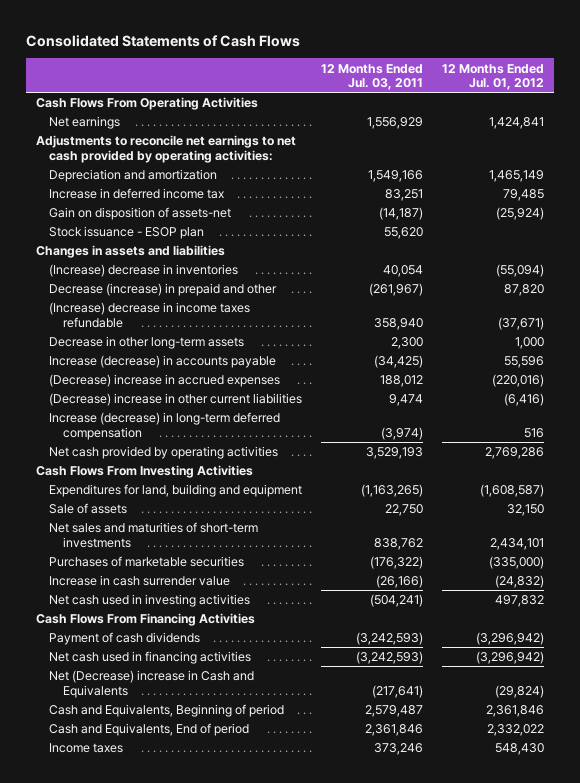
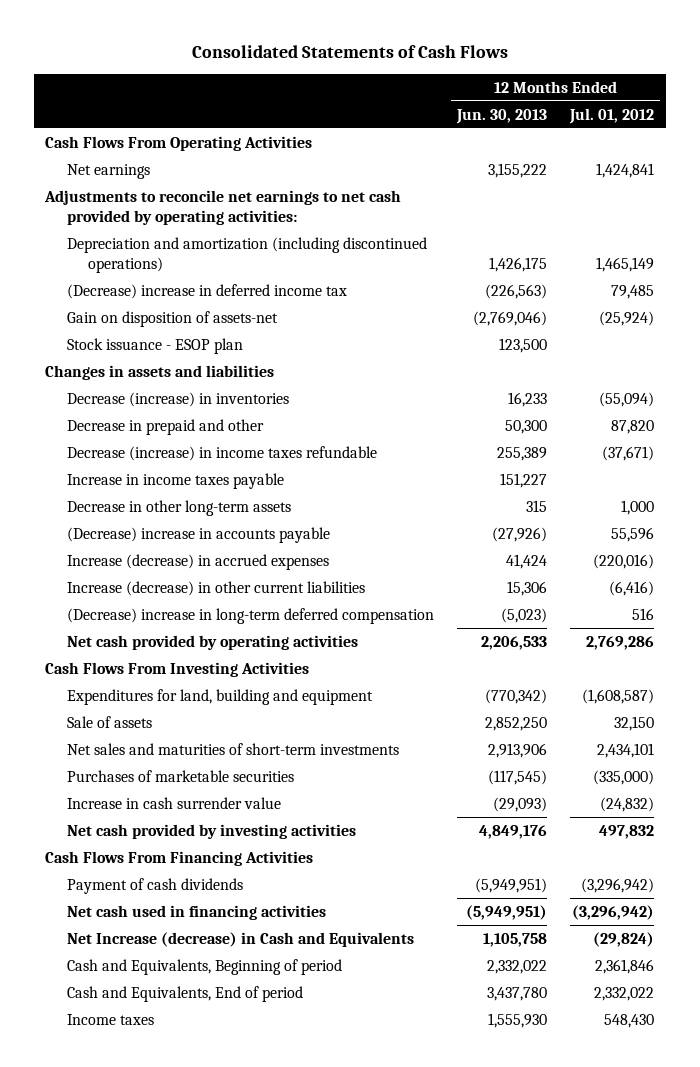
- | 12 Months Ended Jul. 03, 2011 | 12 Months Ended Jul. 01, 2012
+ | 12 Months Ended Jun. 30, 2013 | 12 Months Ended Jul. 01, 2012
- Depreciation and amortization | 1,549,166 | 1,465,149
- Increase in deferred income tax | 83,251 | 79,485
+ Depreciation and amortization (including discontinued operations) | 1,426,175 | 1,465,149
+ (Decrease) increase in deferred income tax | (226,563) | 79,485
- (Increase) decrease in inventories | 40,054 | (55,094)
- Decrease (increase) in prepaid and other | (261,967) | 87,820
- (Increase) decrease in income taxes refundable | 358,940 | (37,671)
+ Decrease (increase) in inventories | 16,233 | (55,094)
+ Decrease in prepaid and other | 50,300 | 87,820
+ Decrease (increase) in income taxes refundable | 255,389 | (37,671)
+ Increase in income taxes payable | 151,227 |
- Increase (decrease) in accounts payable | (34,425) | 55,596
- (Decrease) increase in accrued expenses | 188,012 | (220,016)
- (Decrease) increase in other current liabilities | 9,474 | (6,416)
- Increase (decrease) in long-term deferred compensation | (3,974) | 516
+ (Decrease) increase in accounts payable | (27,926) | 55,596
+ Increase (decrease) in accrued expenses | 41,424 | (220,016)
+ Increase (decrease) in other current liabilities | 15,306 | (6,416)
+ (Decrease) increase in long-term deferred compensation | (5,023) | 516
- Net cash used in investing activities | (504,241) | 497,832
+ Net cash provided by investing activities | 4,849,176 | 497,832
- Net (Decrease) increase in Cash and Equivalents | (217,641) | (29,824)
+ Net Increase (decrease) in Cash and Equivalents | 1,105,758 | (29,824)

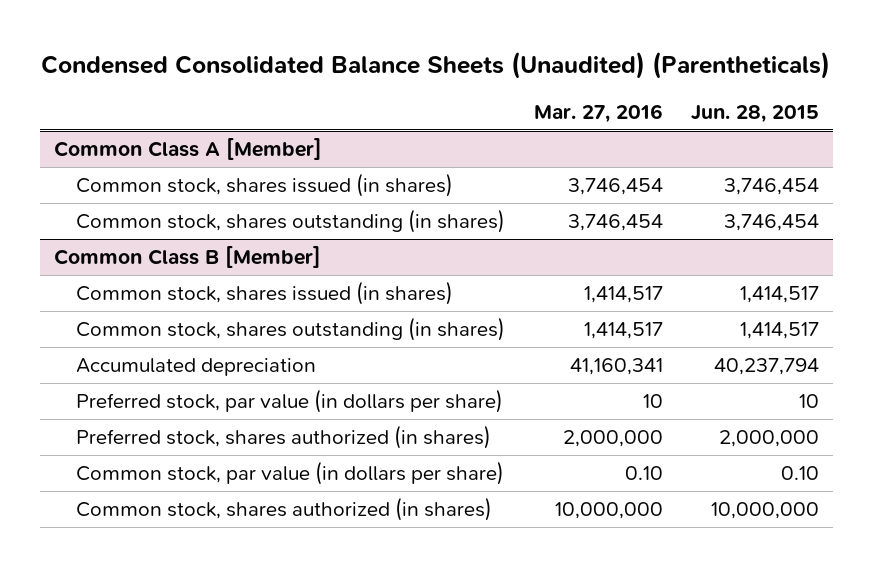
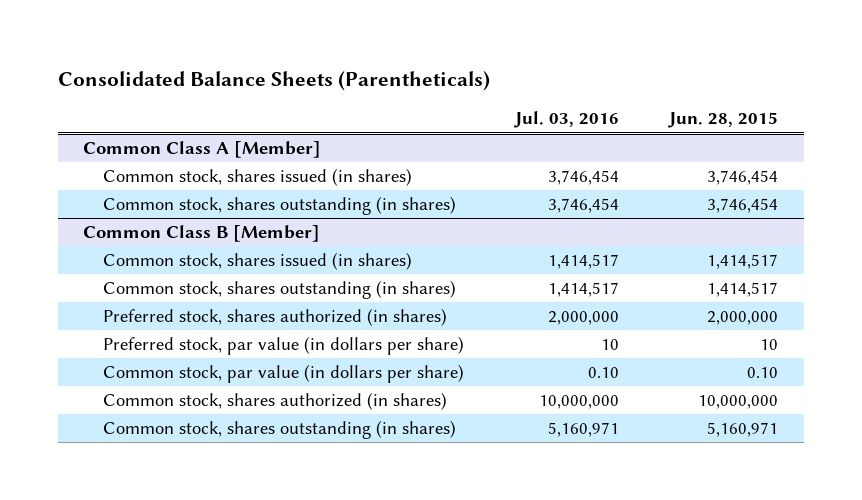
- Condensed Consolidated Balance Sheets (Unaudited) (Parentheticals)
+ Consolidated Balance Sheets (Parentheticals)
- | Mar. 27, 2016 | Jun. 28, 2015
+ | Jul. 03, 2016 | Jun. 28, 2015
@ Common Class B [Member]
- Accumulated depreciation | 41,160,341 | 40,237,794
moved down: Preferred stock, par value (in dollars per share) | 10 | 10
+ Common stock, shares outstanding (in shares) | 5,160,971 | 5,160,971

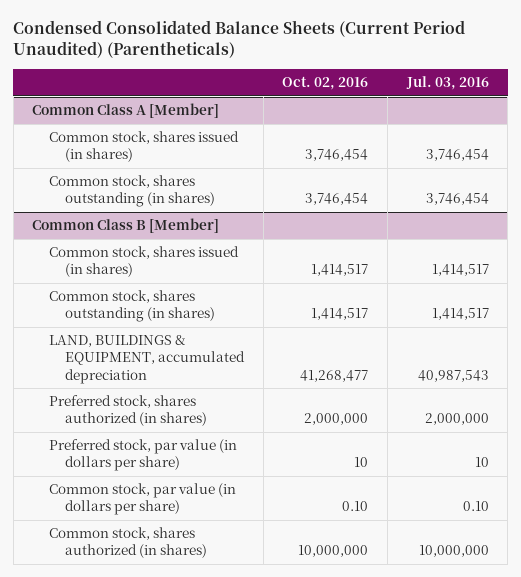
- Consolidated Balance Sheets (Parentheticals)
+ Condensed Consolidated Balance Sheets (Current Period Unaudited) (Parentheticals)
- | Jul. 03, 2016 | Jun. 28, 2015
+ | Oct. 02, 2016 | Jul. 03, 2016
@ Common Class B [Member]
+ LAND, BUILDINGS & EQUIPMENT, accumulated depreciation | 41,268,477 | 40,987,543
- Common stock, shares outstanding (in shares) | 5,160,971 | 5,160,971

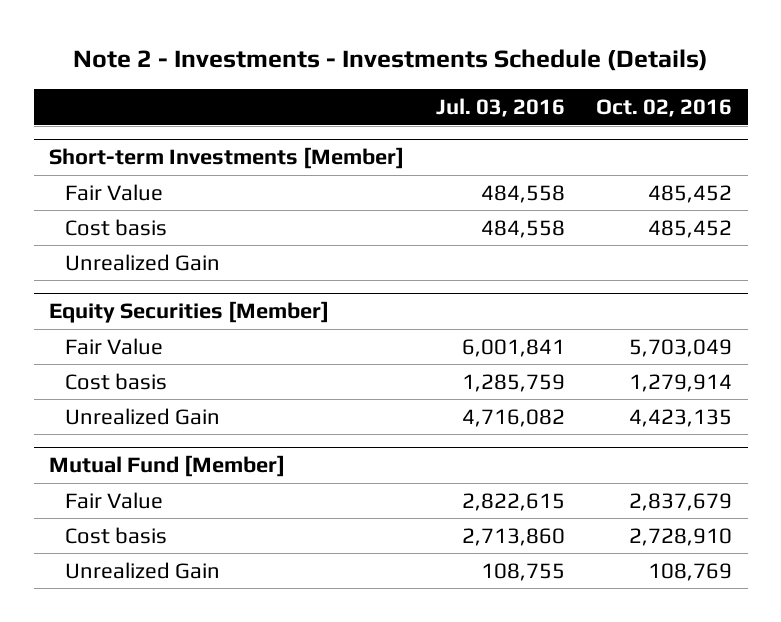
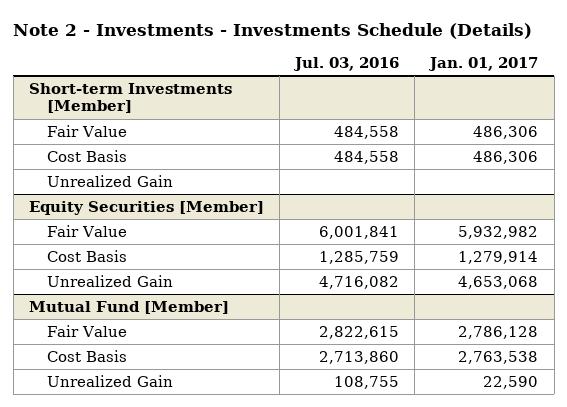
- | Jul. 03, 2016 | Oct. 02, 2016
+ | Jul. 03, 2016 | Jan. 01, 2017
@ Short-term Investments [Member]
- Cost basis | 484,558 | 485,452
+ Cost Basis | 484,558 | 486,306
@ Equity Securities [Member]
- Cost basis | 1,285,759 | 1,279,914
+ Cost Basis | 1,285,759 | 1,279,914
@ Mutual Fund [Member]
- Cost basis | 2,713,860 | 2,728,910
+ Cost Basis | 2,713,860 | 2,763,538

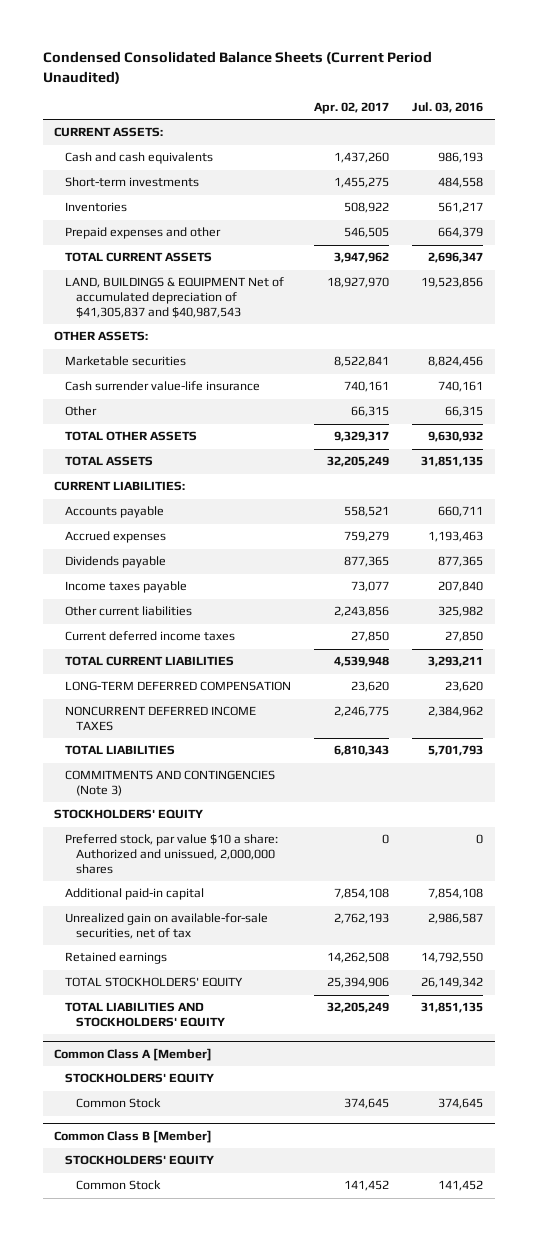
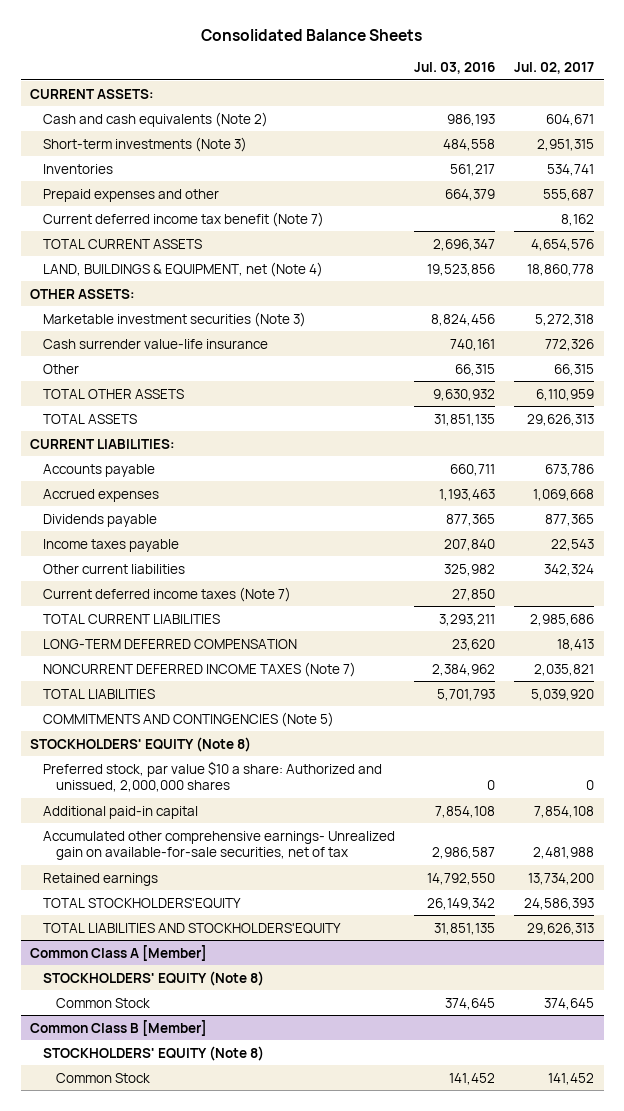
- Condensed Consolidated Balance Sheets (Current Period Unaudited)
+ Consolidated Balance Sheets
- | Apr. 02, 2017 | Jul. 03, 2016
+ | Jul. 03, 2016 | Jul. 02, 2017
- Cash and cash equivalents | 1,437,260 | 986,193
- Short-term investments | 1,455,275 | 484,558
+ Cash and cash equivalents (Note 2) | 986,193 | 604,671
+ Short-term investments (Note 3) | 484,558 | 2,951,315
+ Current deferred income tax benefit (Note 7) | | 8,162
- LAND, BUILDINGS & EQUIPMENT Net of accumulated depreciation of $41,305,837 and $40,987,543 | 18,927,970 | 19,523,856
+ LAND, BUILDINGS & EQUIPMENT, net (Note 4) | 19,523,856 | 18,860,778
- Marketable securities | 8,522,841 | 8,824,456
+ Marketable investment securities (Note 3) | 8,824,456 | 5,272,318
- Current deferred income taxes | 27,850 | 27,850
+ Current deferred income taxes (Note 7) | 27,850 |
- NONCURRENT DEFERRED INCOME TAXES | 2,246,775 | 2,384,962
+ NONCURRENT DEFERRED INCOME TAXES (Note 7) | 2,384,962 | 2,035,821
- COMMITMENTS AND CONTINGENCIES (Note 3)
- STOCKHOLDERS' EQUITY
+ COMMITMENTS AND CONTINGENCIES (Note 5)
+ STOCKHOLDERS' EQUITY (Note 8)
- Unrealized gain on available-for-sale securities, net of tax | 2,762,193 | 2,986,587
+ Accumulated other comprehensive earnings- Unrealized gain on available-for-sale securities, net of tax | 2,986,587 | 2,481,988
- TOTAL STOCKHOLDERS' EQUITY | 25,394,906 | 26,149,342
- TOTAL LIABILITIES AND STOCKHOLDERS' EQUITY | 32,205,249 | 31,851,135
+ TOTAL STOCKHOLDERS'EQUITY | 26,149,342 | 24,586,393
+ TOTAL LIABILITIES AND STOCKHOLDERS'EQUITY | 31,851,135 | 29,626,313
@ Common Class A [Member]
- STOCKHOLDERS' EQUITY
+ STOCKHOLDERS' EQUITY (Note 8)
@ Common Class B [Member]
- STOCKHOLDERS' EQUITY
+ STOCKHOLDERS' EQUITY (Note 8)

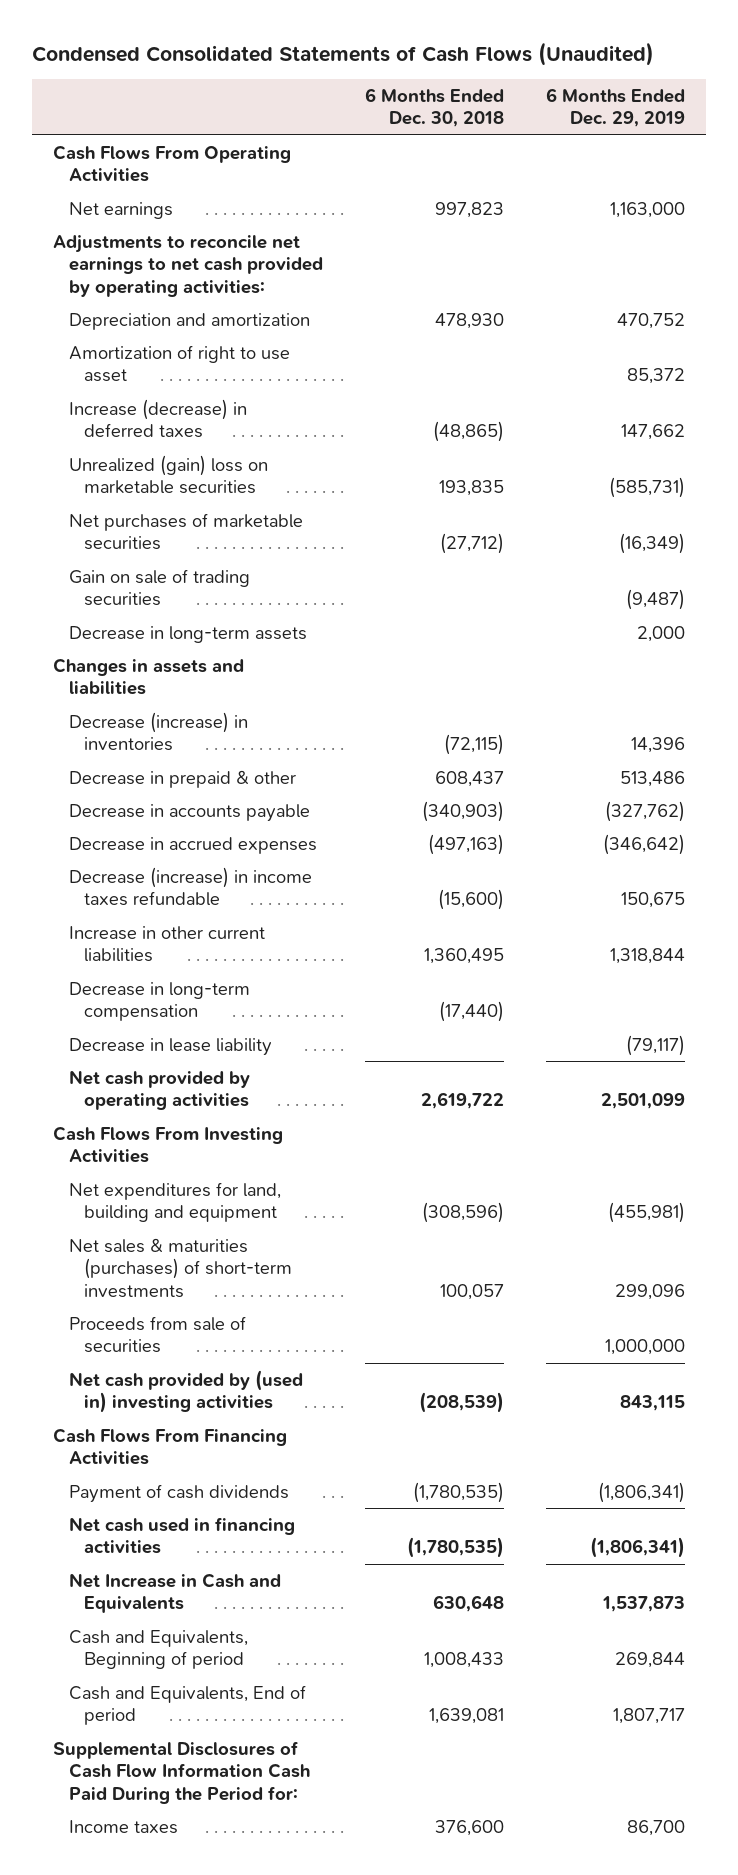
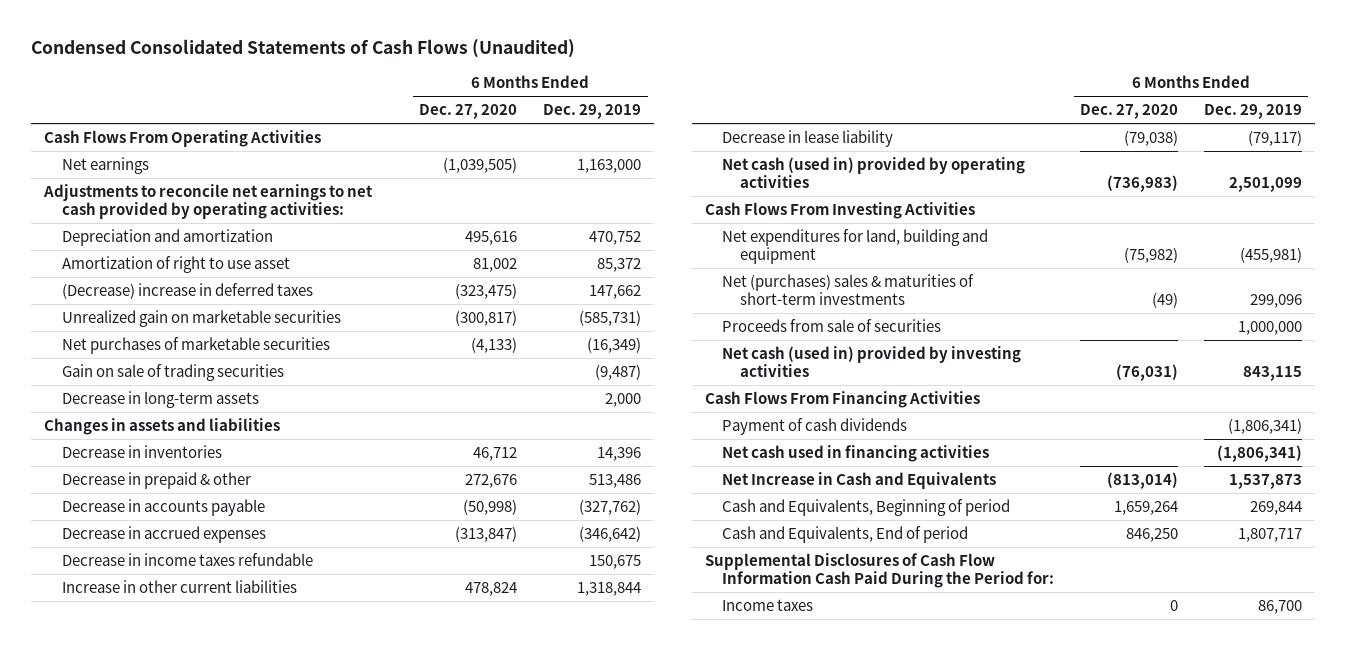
- | 6 Months Ended Dec. 30, 2018 | 6 Months Ended Dec. 29, 2019
+ | 6 Months Ended Dec. 27, 2020 | 6 Months Ended Dec. 29, 2019
- Increase (decrease) in deferred taxes | (48,865) | 147,662
- Unrealized (gain) loss on marketable securities | 193,835 | (585,731)
+ (Decrease) increase in deferred taxes | (323,475) | 147,662
+ Unrealized gain on marketable securities | (300,817) | (585,731)
- Decrease (increase) in inventories | (72,115) | 14,396
+ Decrease in inventories | 46,712 | 14,396
- Decrease (increase) in income taxes refundable | (15,600) | 150,675
+ Decrease in income taxes refundable | | 150,675
- Decrease in long-term compensation | (17,440) |
- Net cash provided by operating activities | 2,619,722 | 2,501,099
+ Net cash (used in) provided by operating activities | (736,983) | 2,501,099
- Net sales & maturities (purchases) of short-term investments | 100,057 | 299,096
+ Net (purchases) sales & maturities of short-term investments | (49) | 299,096
- Net cash provided by (used in) investing activities | (208,539) | 843,115
+ Net cash (used in) provided by investing activities | (76,031) | 843,115

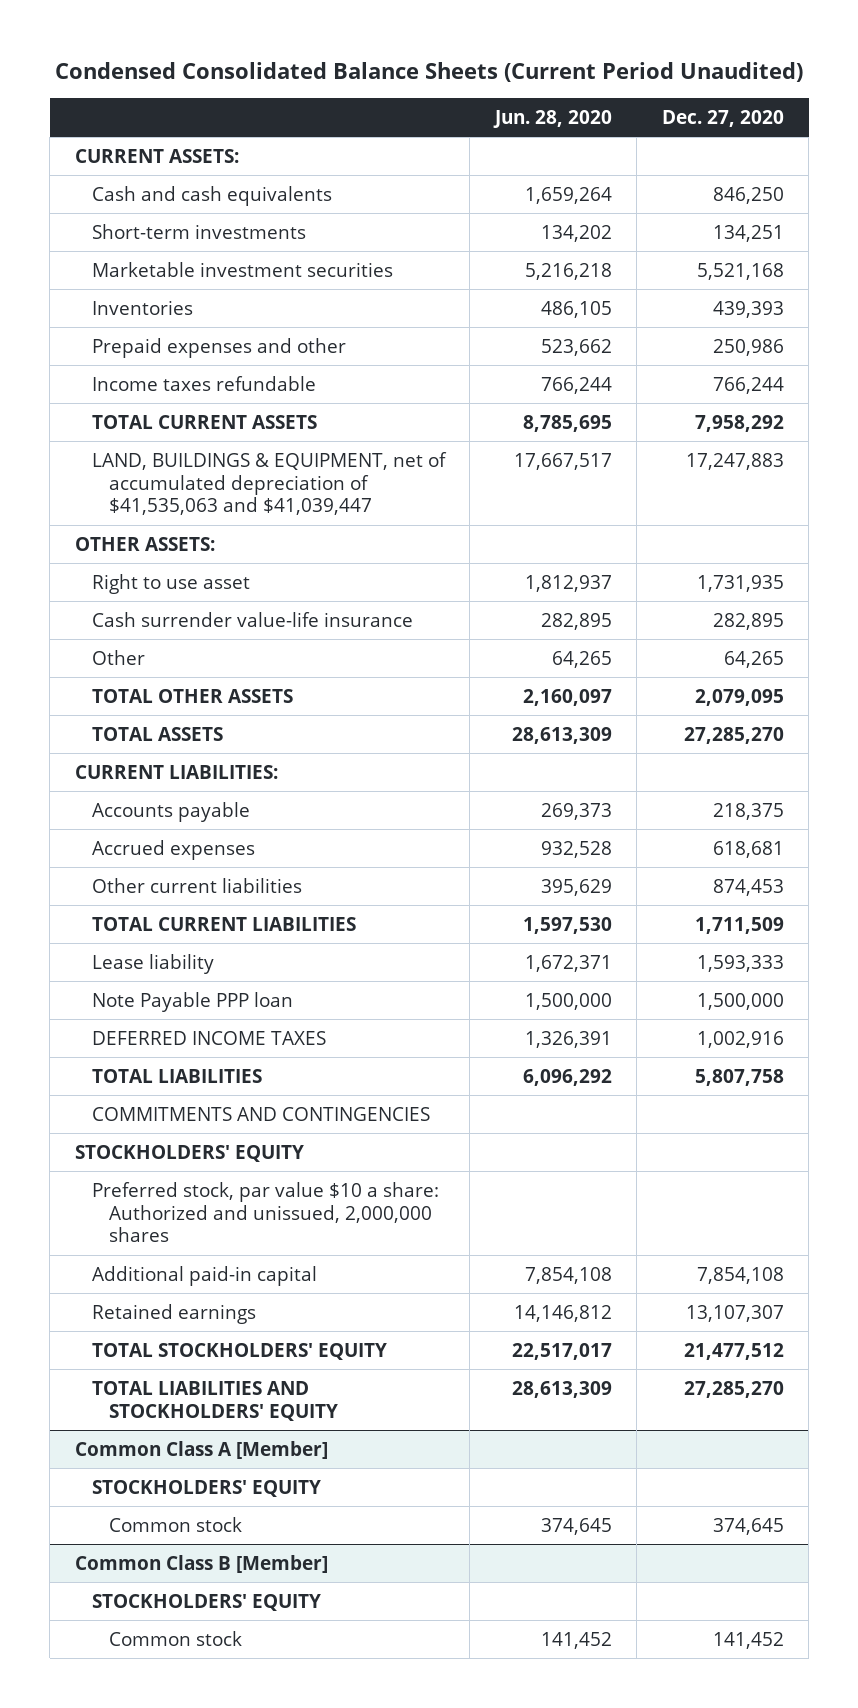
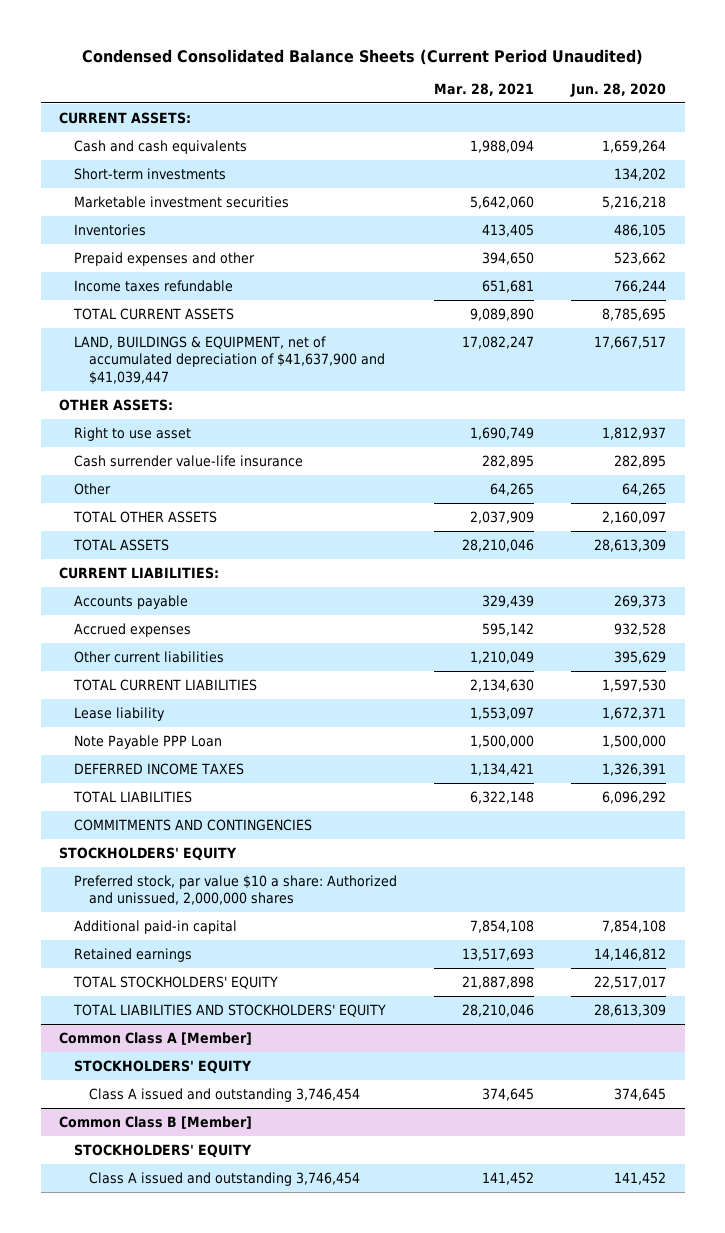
- | Jun. 28, 2020 | Dec. 27, 2020
+ | Mar. 28, 2021 | Jun. 28, 2020
- LAND, BUILDINGS & EQUIPMENT, net of accumulated depreciation of $41,535,063 and $41,039,447 | 17,667,517 | 17,247,883
+ LAND, BUILDINGS & EQUIPMENT, net of accumulated depreciation of $41,637,900 and $41,039,447 | 17,082,247 | 17,667,517
- Note Payable PPP loan | 1,500,000 | 1,500,000
+ Note Payable PPP Loan | 1,500,000 | 1,500,000
@ Common Class A [Member]
- Common stock | 374,645 | 374,645
+ Class A issued and outstanding 3,746,454 | 374,645 | 374,645
@ Common Class B [Member]
- Common stock | 141,452 | 141,452
+ Class A issued and outstanding 3,746,454 | 141,452 | 141,452

